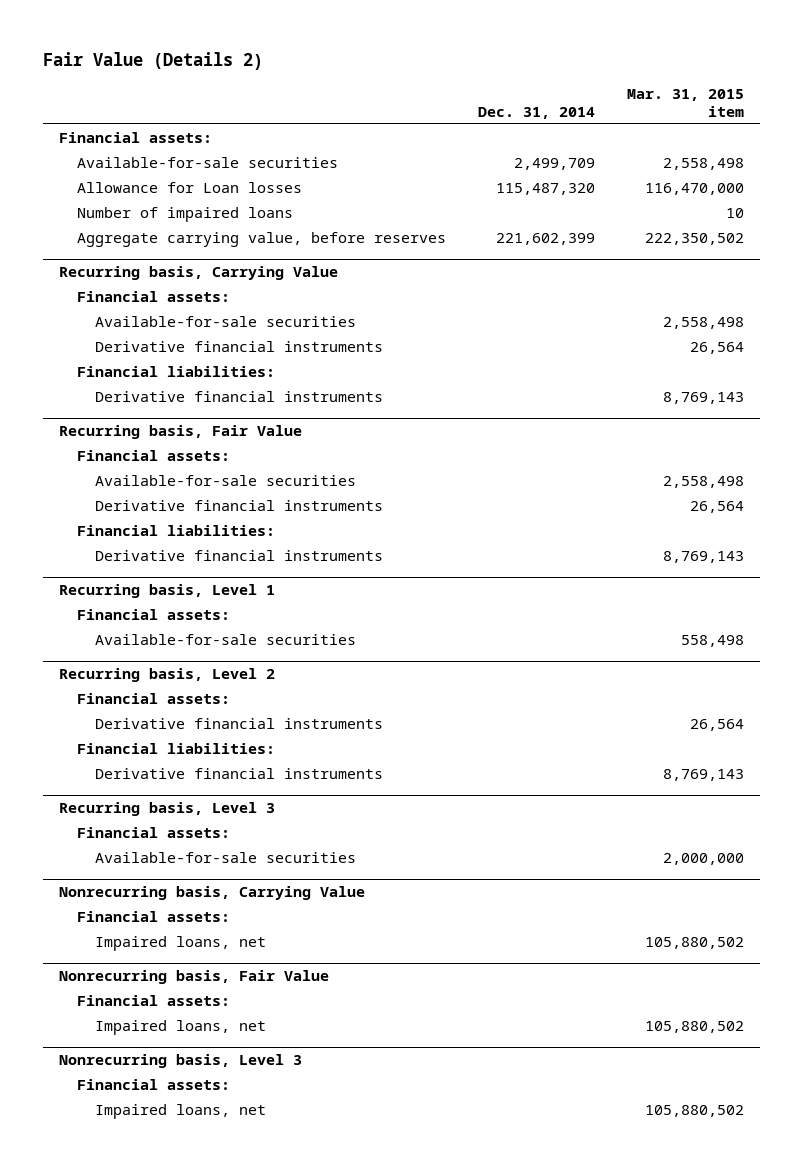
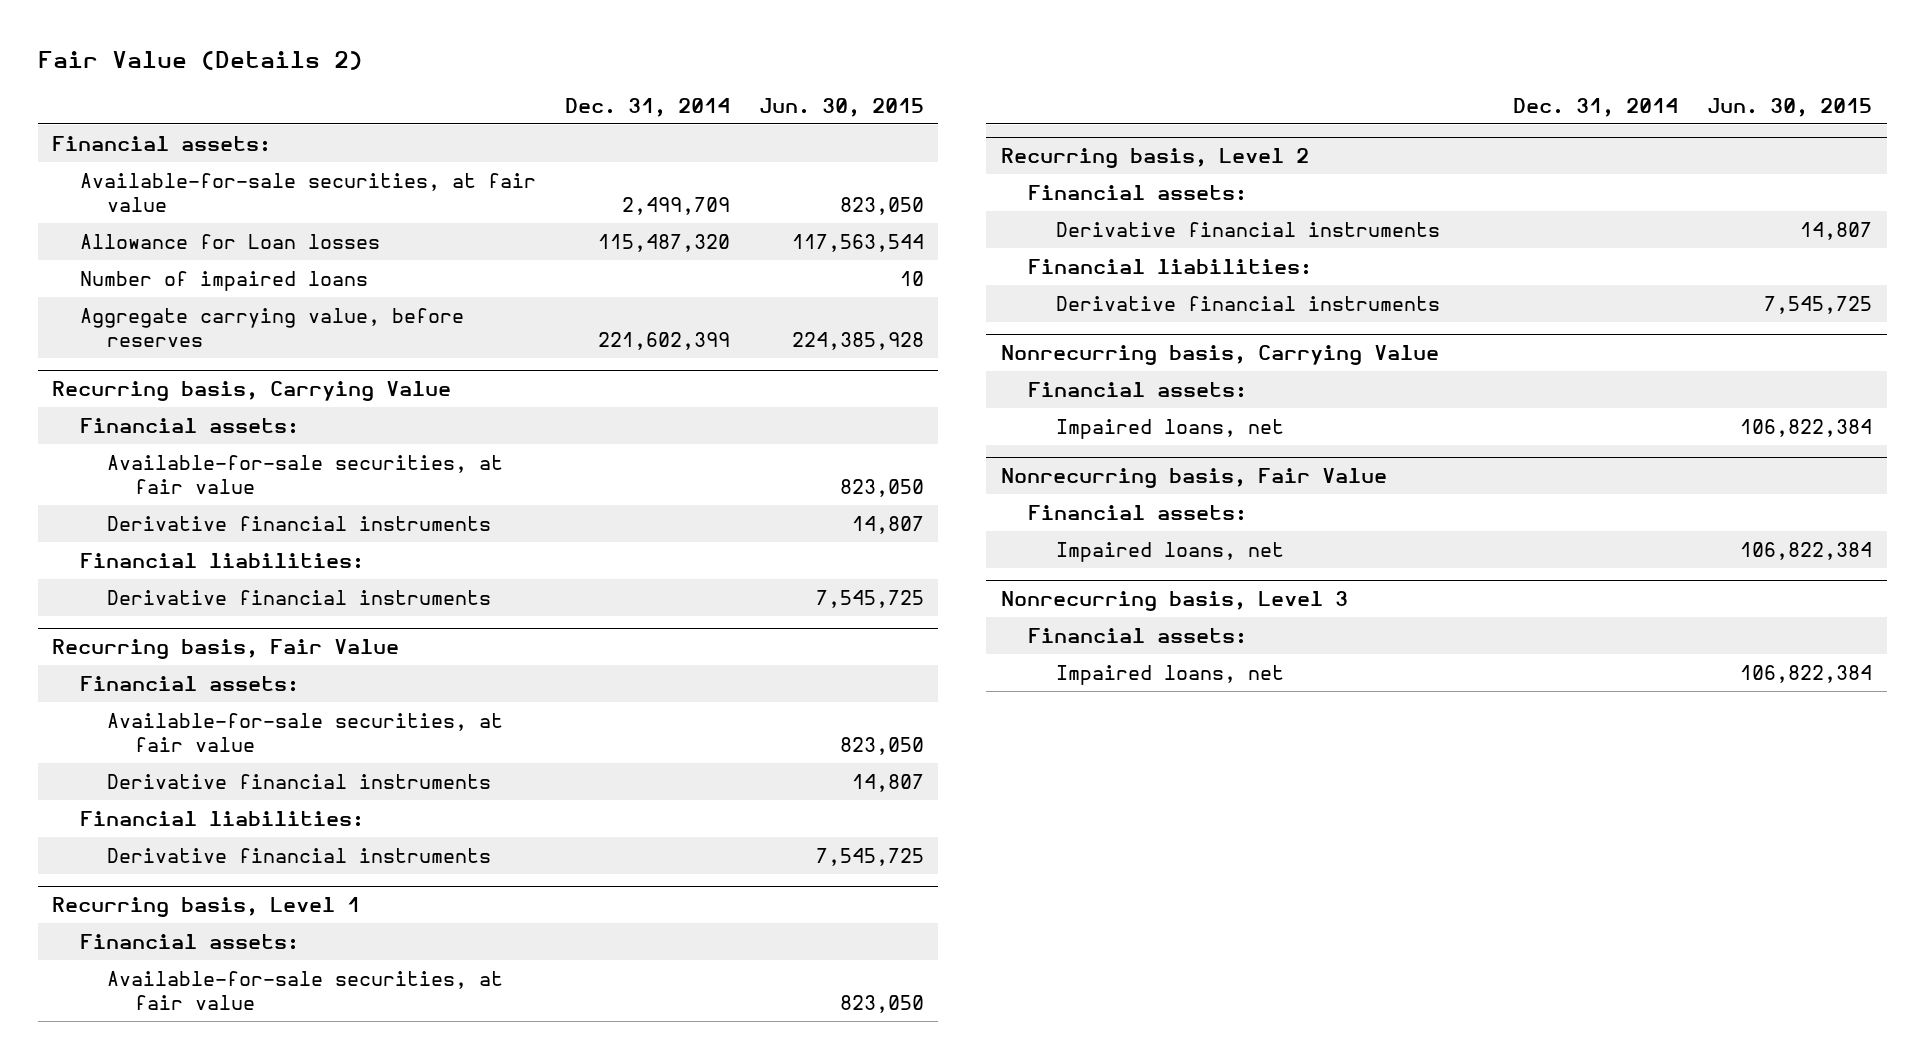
- | Dec. 31, 2014 | Mar. 31, 2015 item
+ | Dec. 31, 2014 | Jun. 30, 2015
- Available-for-sale securities | 2,499,709 | 2,558,498
+ Available-for-sale securities, at fair value | 2,499,709 | 823,050
@ Recurring basis, Carrying Value
- Available-for-sale securities | | 2,558,498
+ Available-for-sale securities, at fair value | | 823,050
@ Recurring basis, Fair Value
- Available-for-sale securities | | 2,558,498
+ Available-for-sale securities, at fair value | | 823,050
@ Recurring basis, Level 1
- Available-for-sale securities | | 558,498
+ Available-for-sale securities, at fair value | | 823,050
- Recurring basis, Level 3
- Financial assets:
- Available-for-sale securities | | 2,000,000

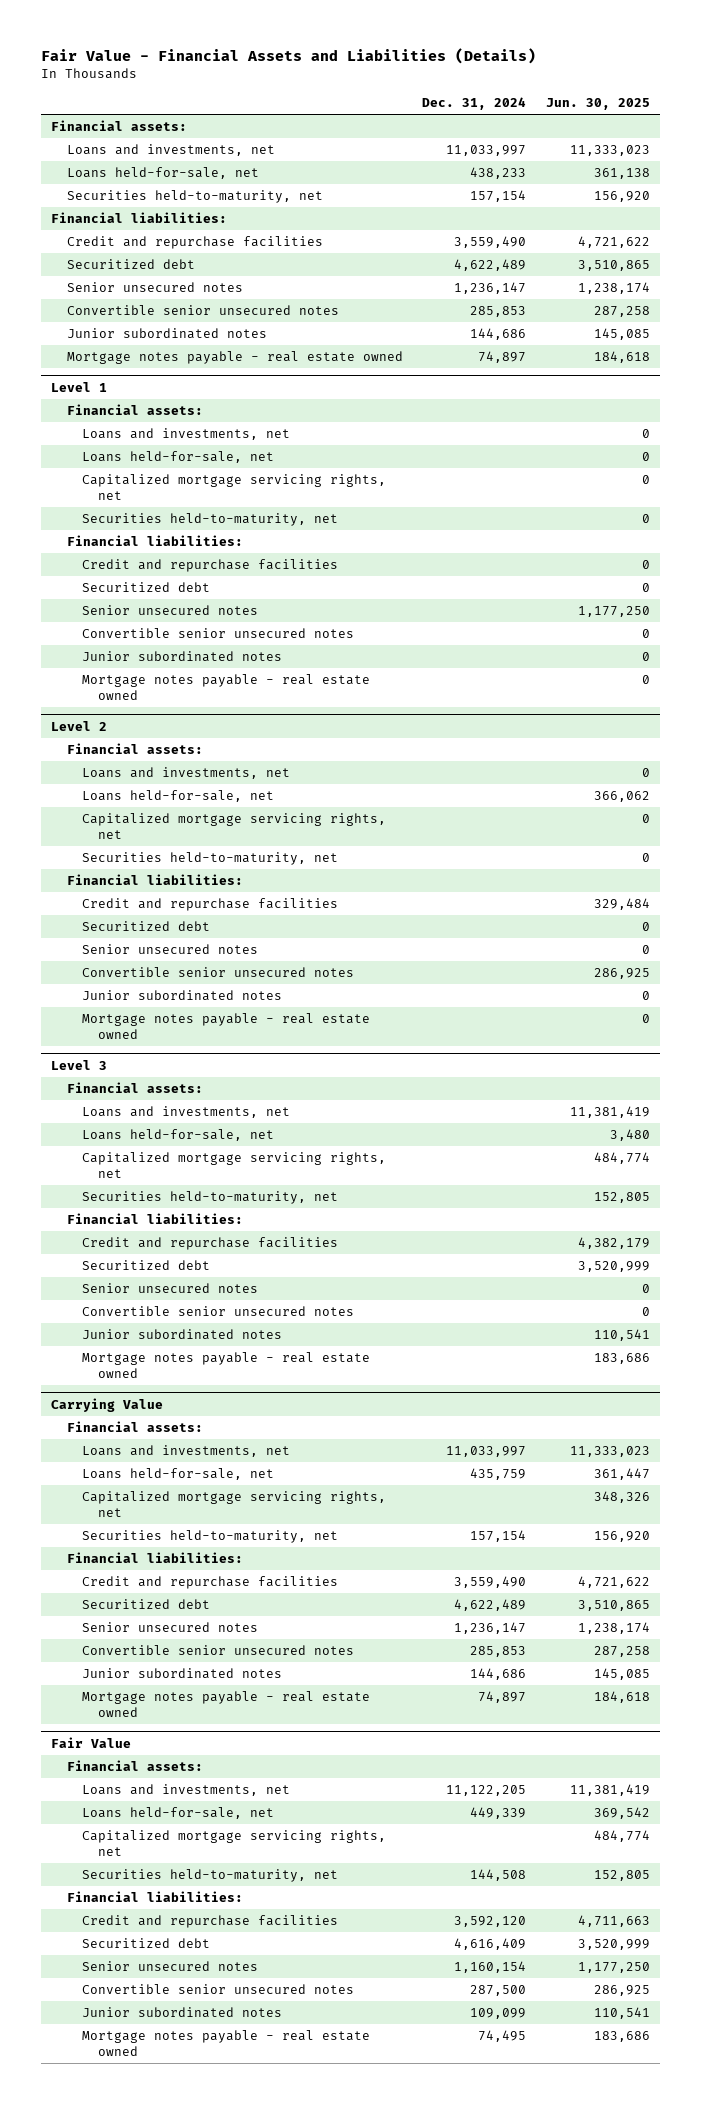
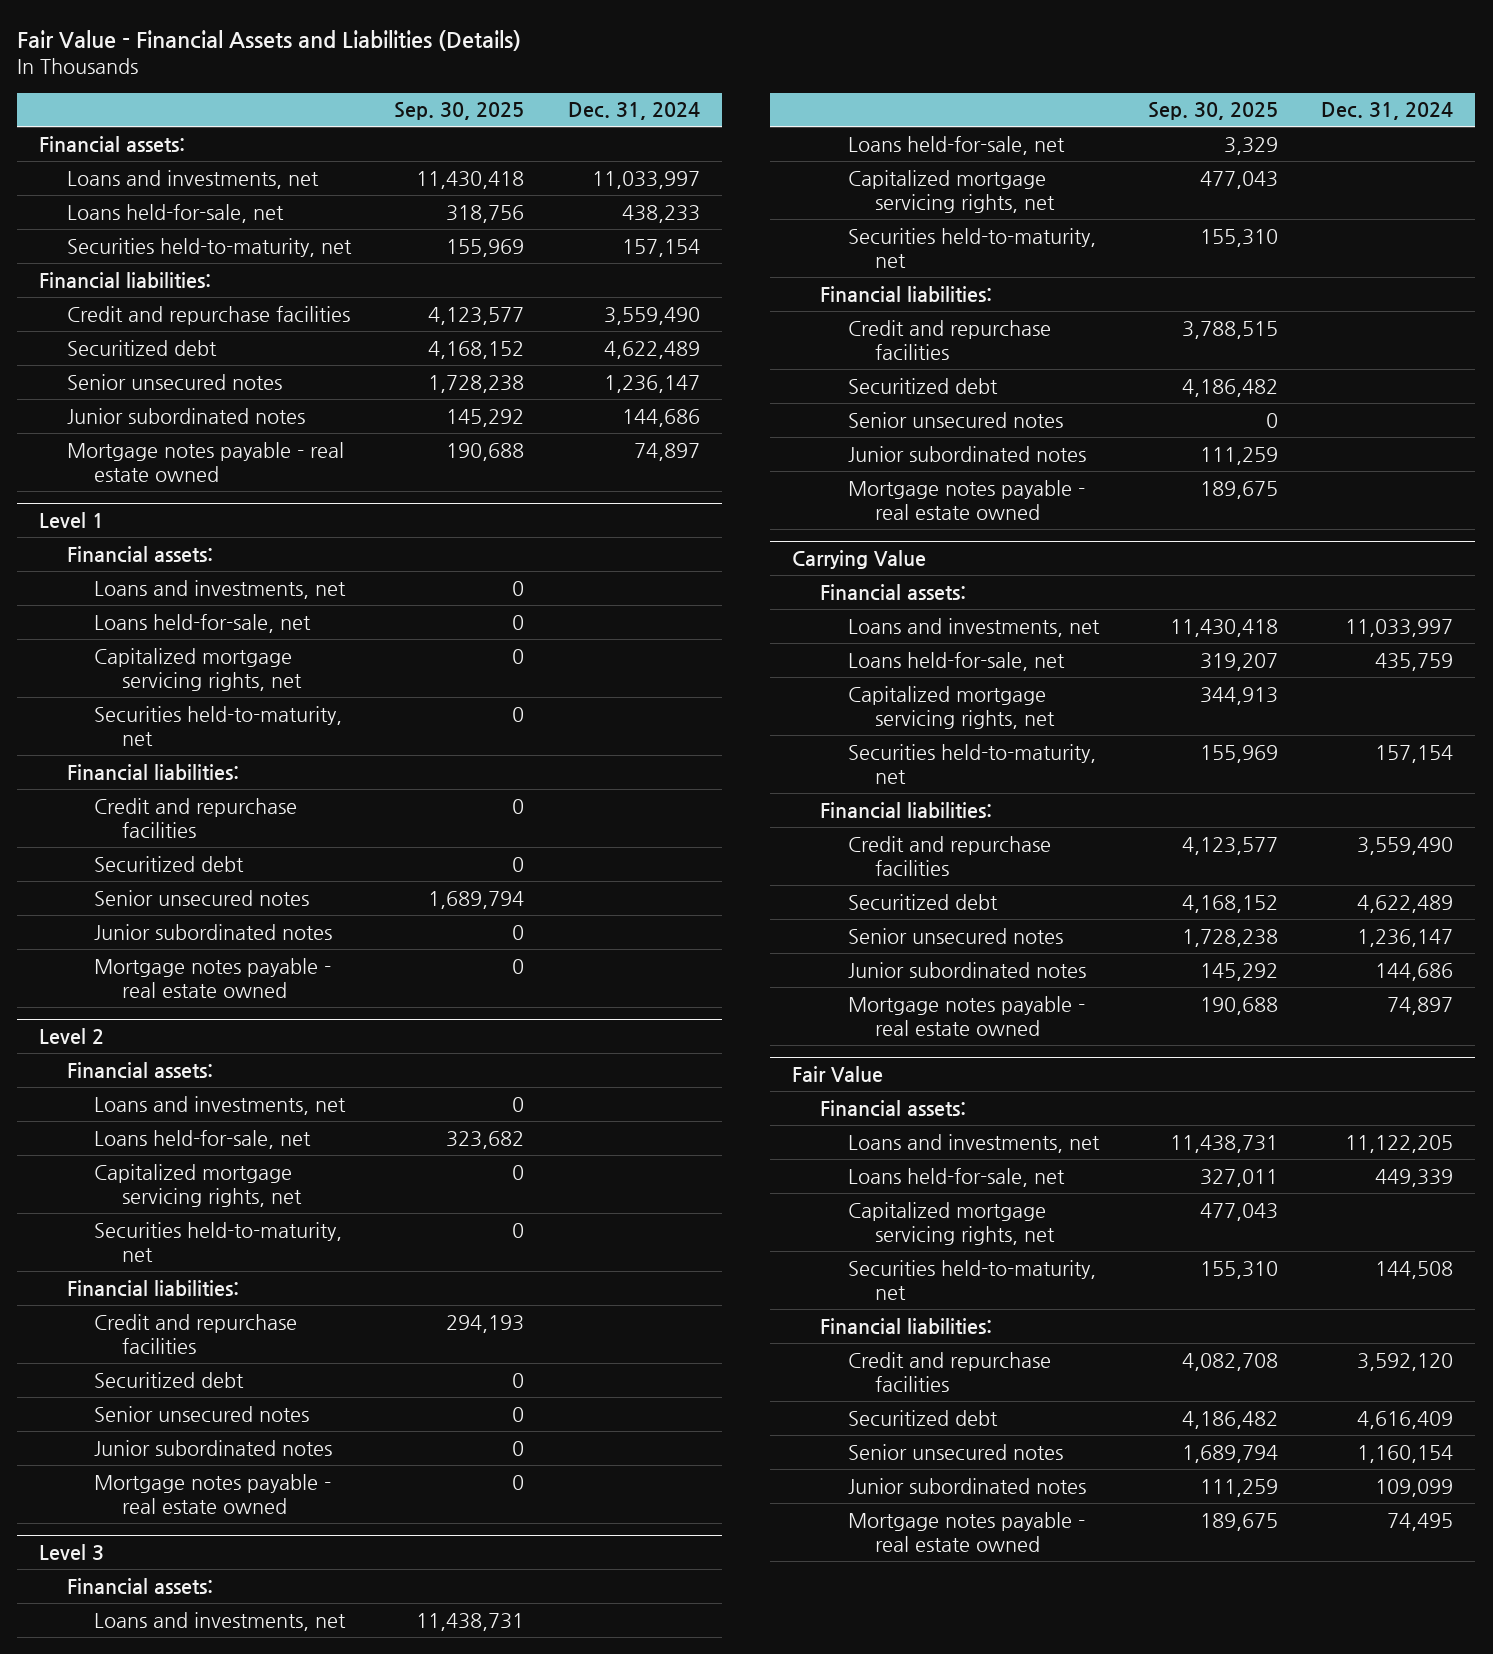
- | Dec. 31, 2024 | Jun. 30, 2025
+ | Sep. 30, 2025 | Dec. 31, 2024
- Convertible senior unsecured notes | 285,853 | 287,258
@ Level 1
- Convertible senior unsecured notes | | 0
@ Level 2
- Convertible senior unsecured notes | | 286,925
@ Level 3
- Convertible senior unsecured notes | | 0
@ Carrying Value
- Convertible senior unsecured notes | 285,853 | 287,258
@ Fair Value
- Convertible senior unsecured notes | 287,500 | 286,925

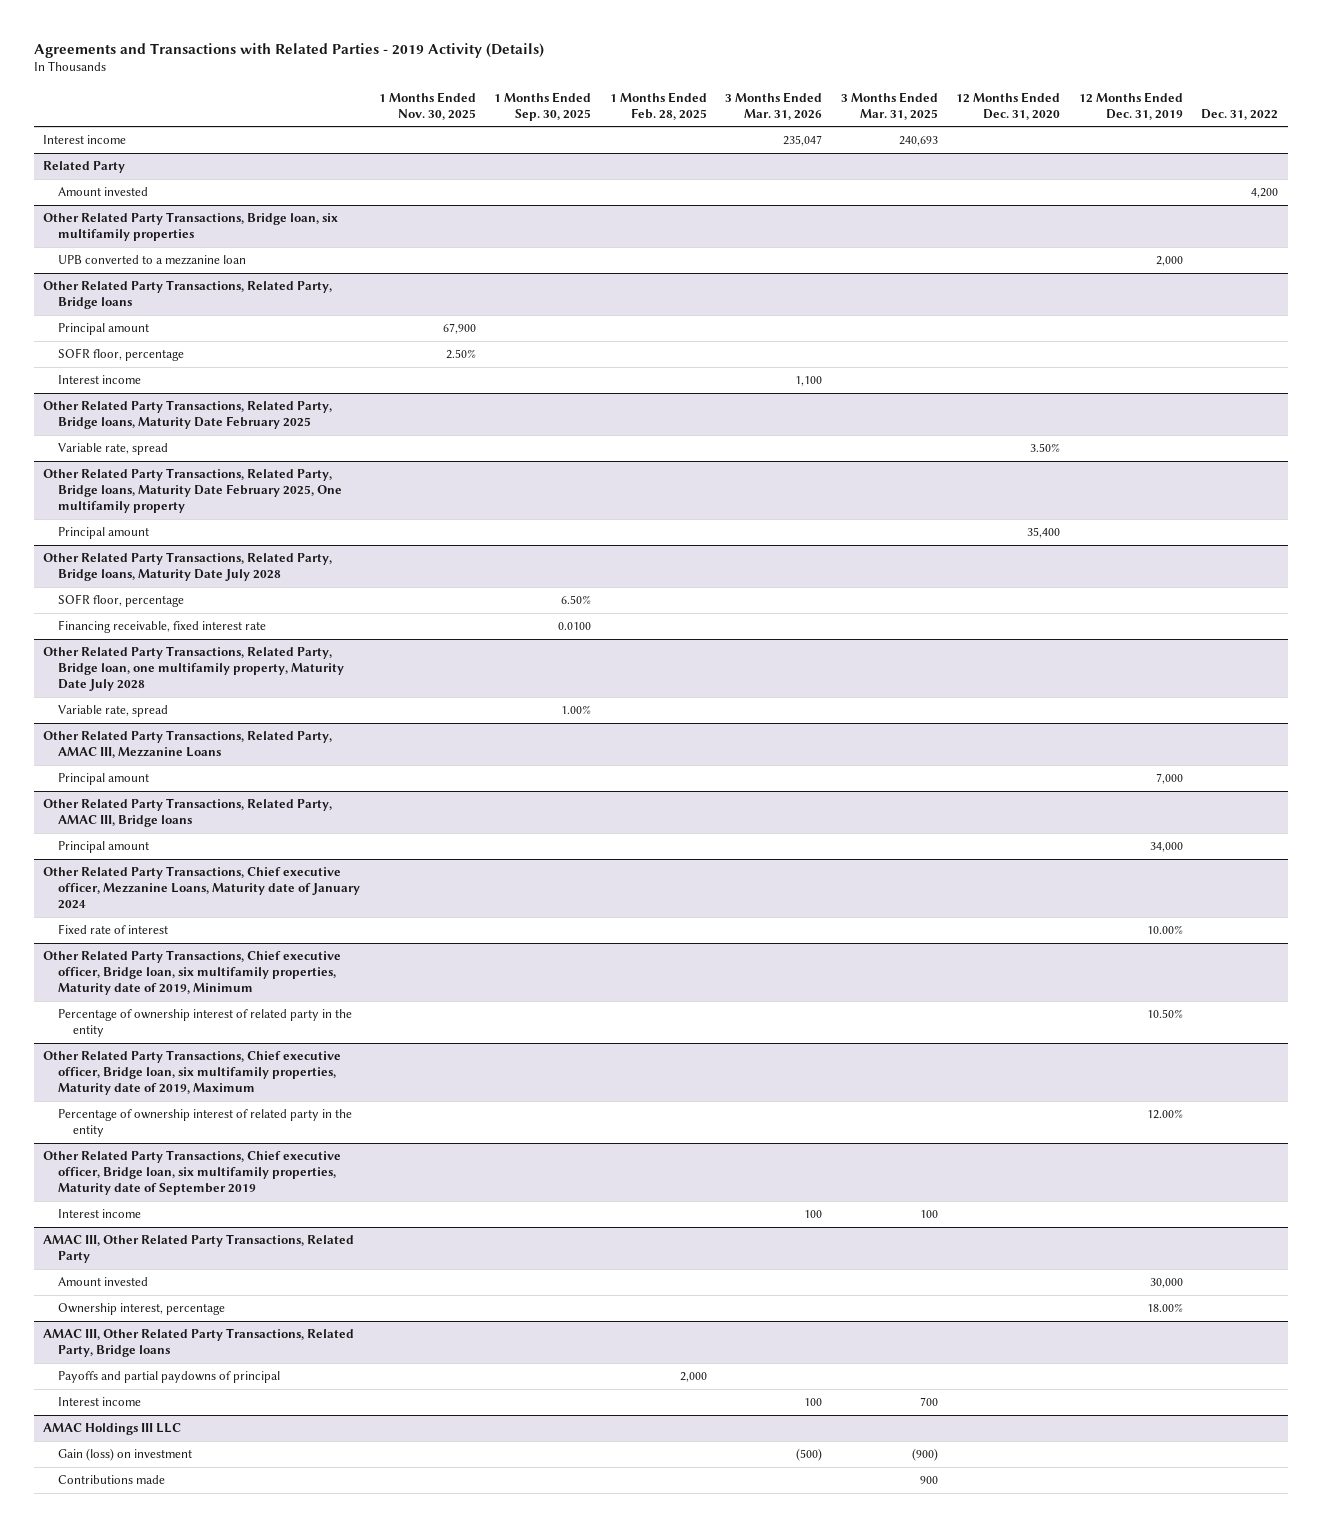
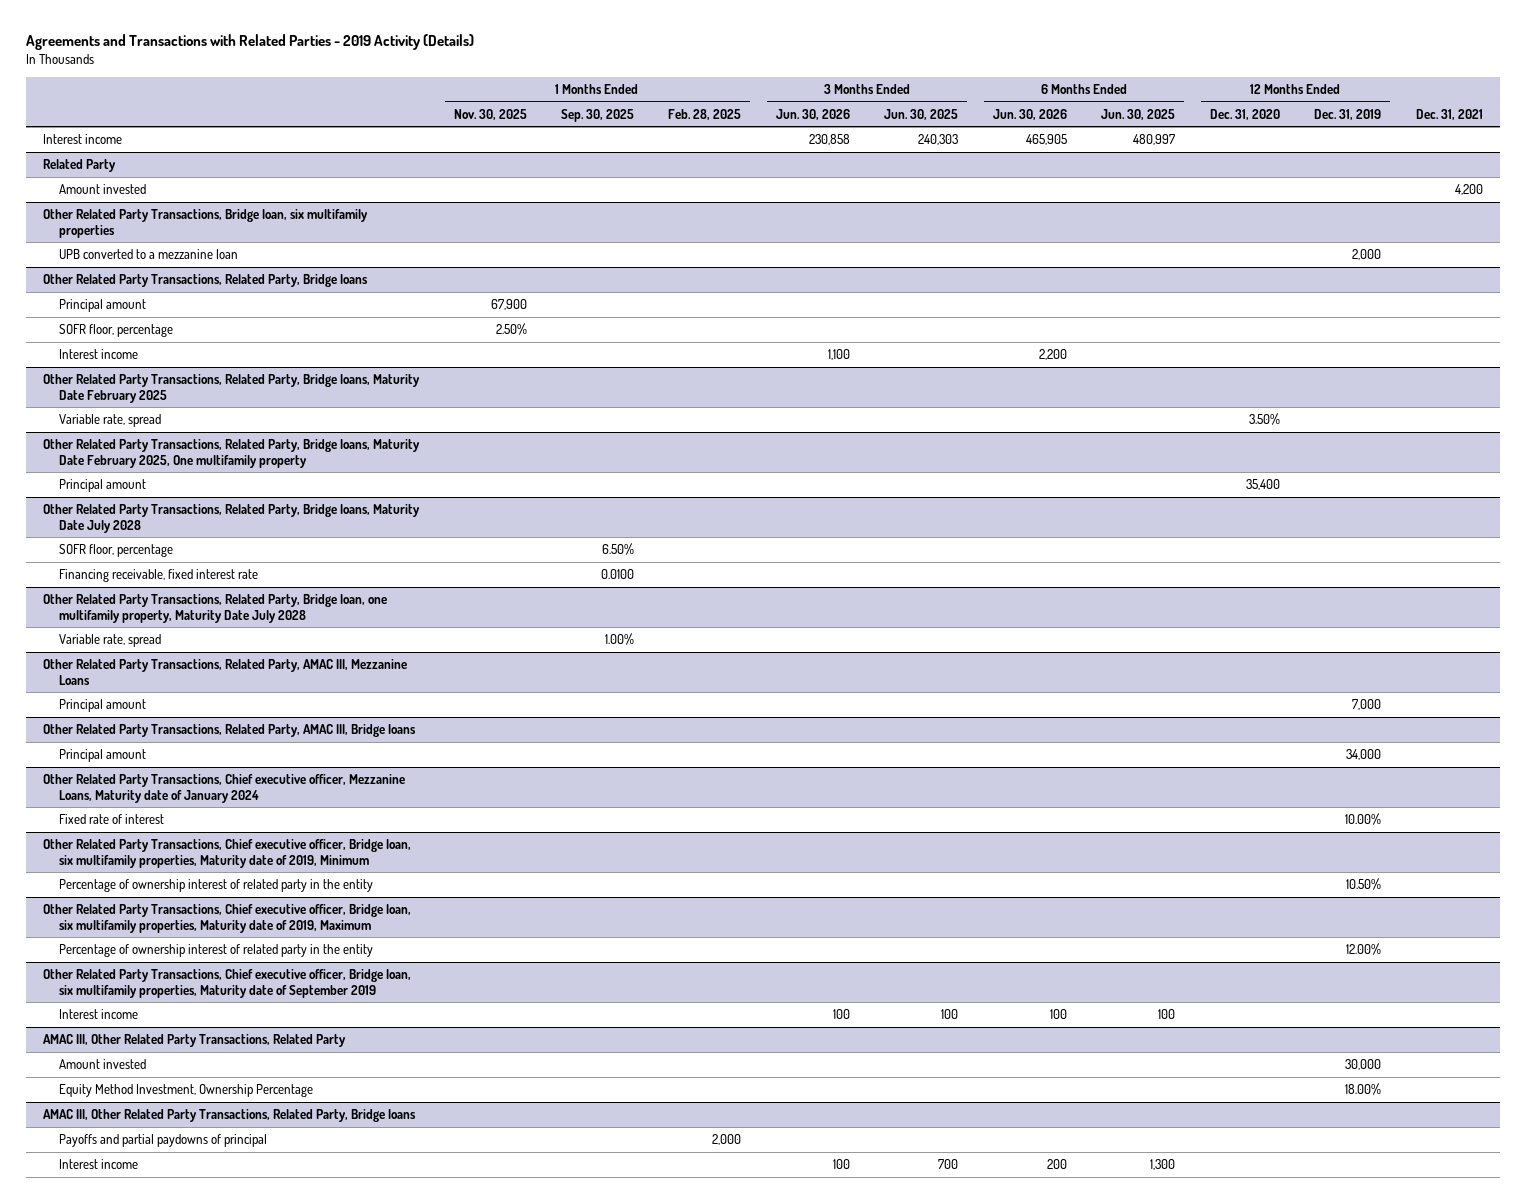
- | 1 Months Ended Nov. 30, 2025 | 1 Months Ended Sep. 30, 2025 | 1 Months Ended Feb. 28, 2025 | 3 Months Ended Mar. 31, 2026 | 3 Months Ended Mar. 31, 2025 | 12 Months Ended Dec. 31, 2020 | 12 Months Ended Dec. 31, 2019 | Dec. 31, 2022
+ | 1 Months Ended Nov. 30, 2025 | 1 Months Ended Sep. 30, 2025 | 1 Months Ended Feb. 28, 2025 | 3 Months Ended Jun. 30, 2026 | 3 Months Ended Jun. 30, 2025 | 6 Months Ended Jun. 30, 2026 | 6 Months Ended Jun. 30, 2025 | 12 Months Ended Dec. 31, 2020 | 12 Months Ended Dec. 31, 2019 | Dec. 31, 2021
@ AMAC III, Other Related Party Transactions, Related Party
- Ownership interest, percentage | | | | | | | 18.00% |
+ Equity Method Investment, Ownership Percentage | | | | | | | | | 18.00% |
- AMAC Holdings III LLC
- Gain (loss) on investment | | | | (500) | (900) | | |
- Contributions made | | | | | 900 | | |

